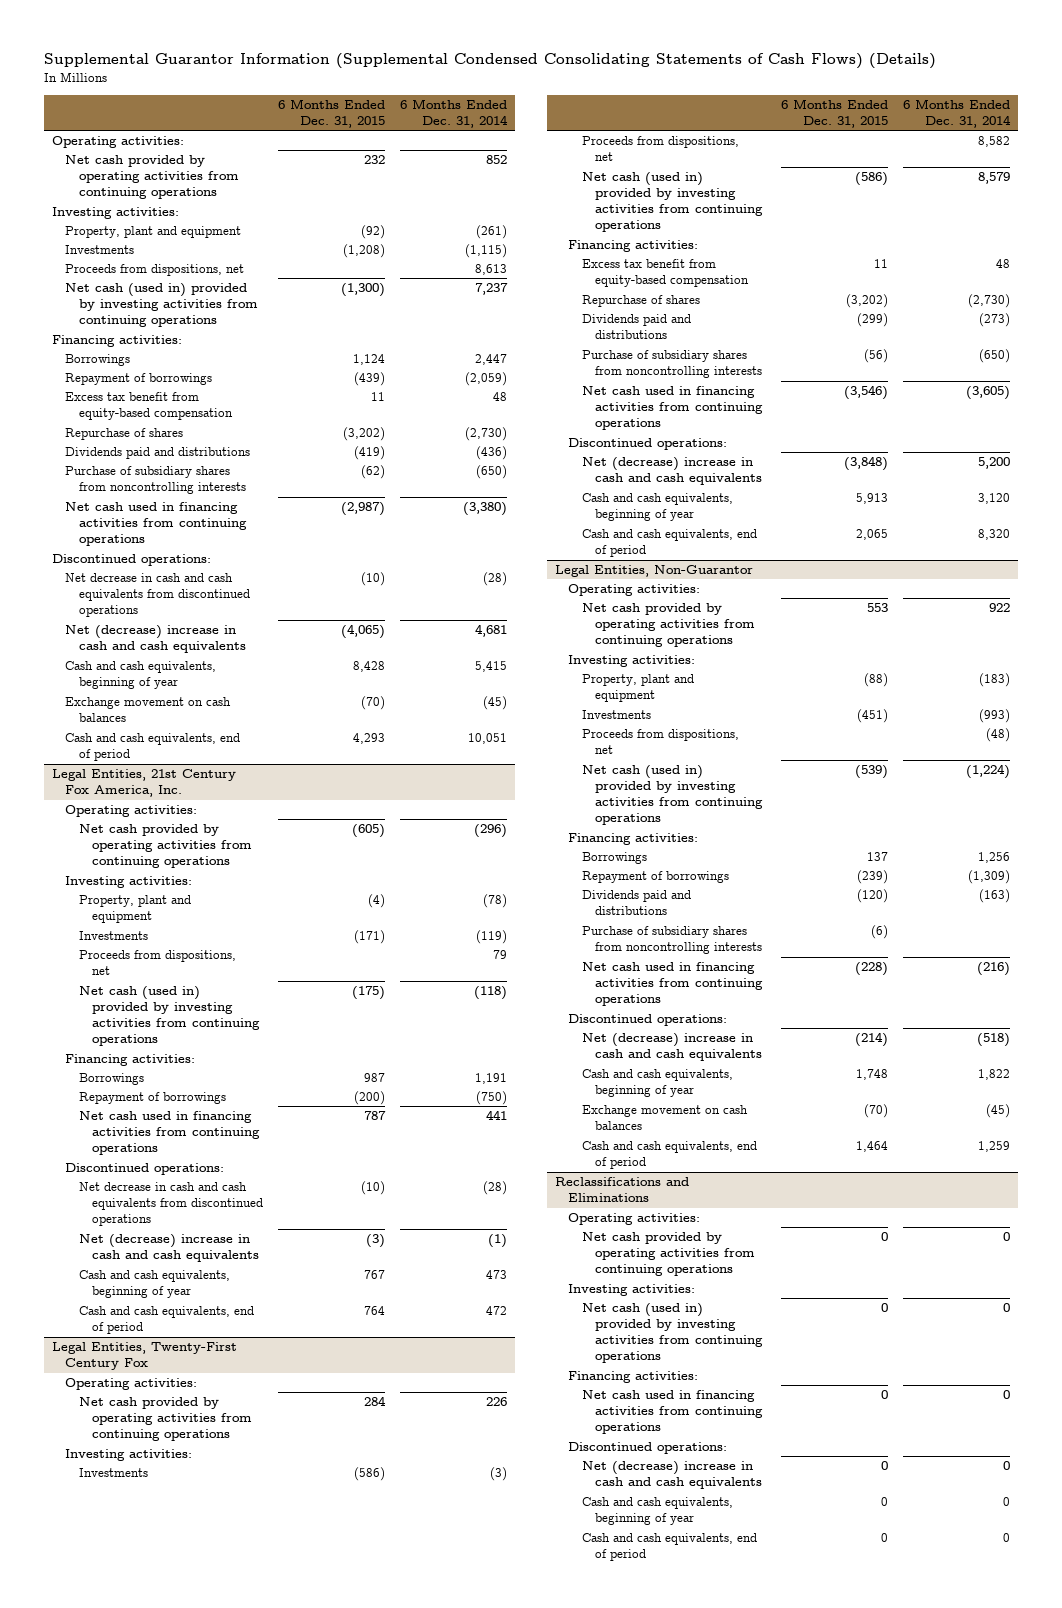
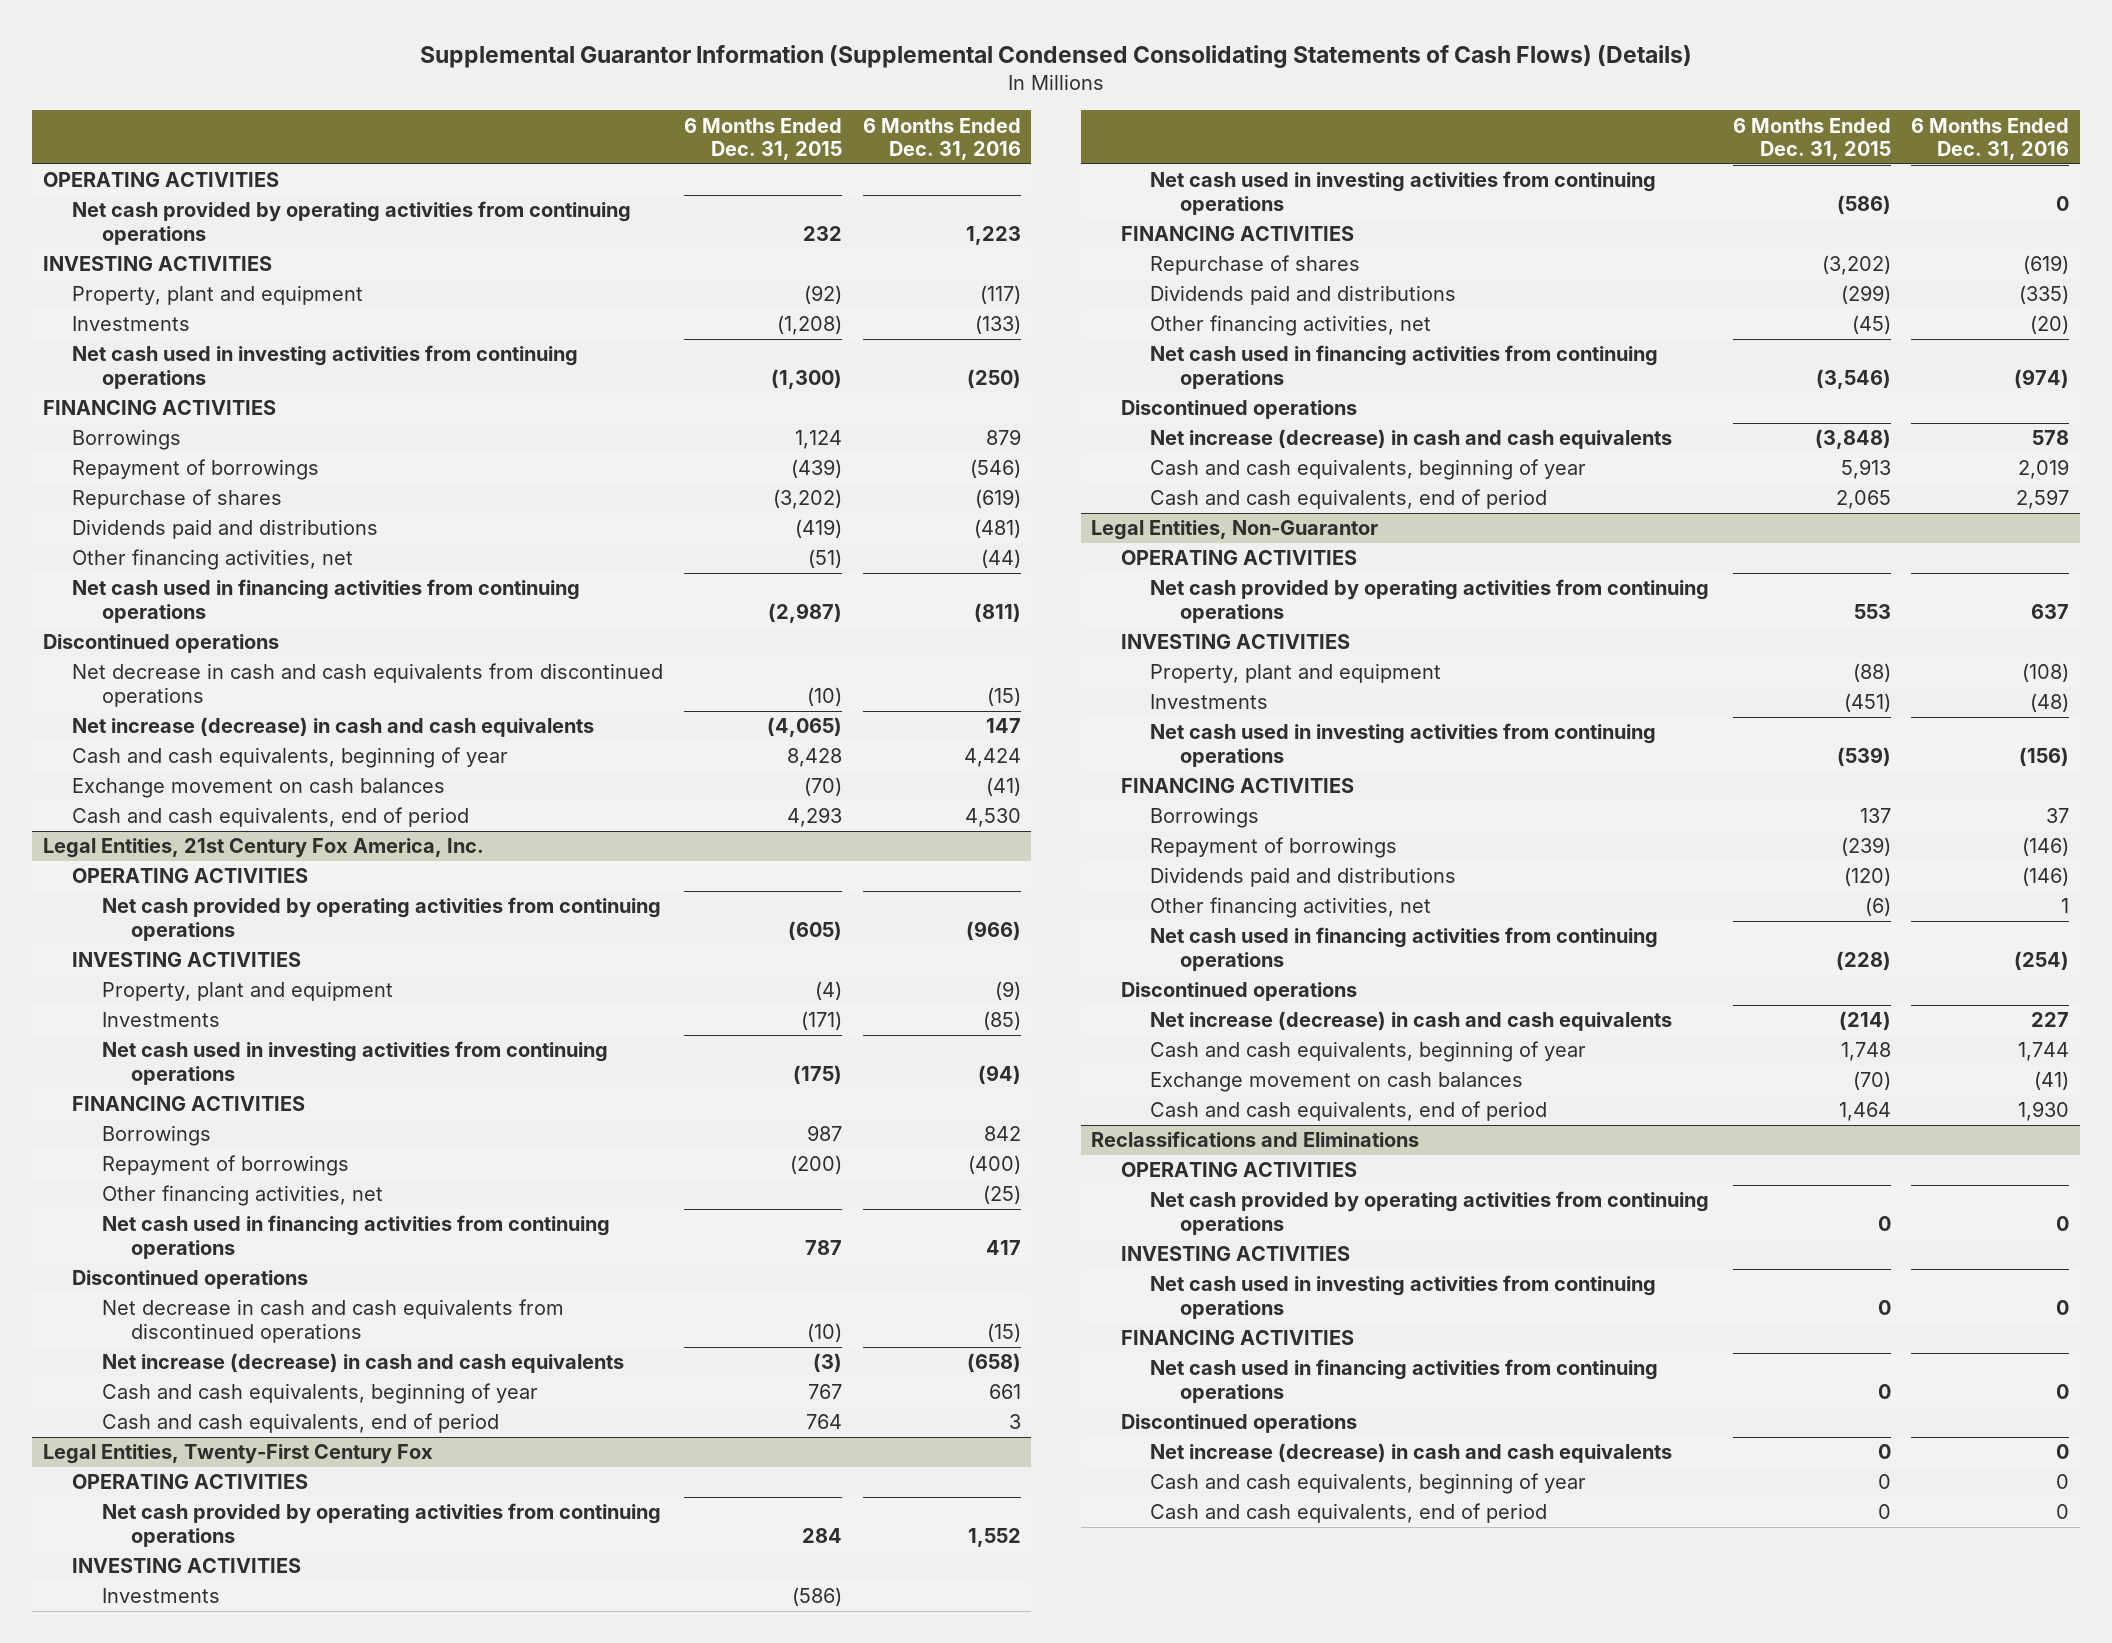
- | 6 Months Ended Dec. 31, 2015 | 6 Months Ended Dec. 31, 2014
+ | 6 Months Ended Dec. 31, 2015 | 6 Months Ended Dec. 31, 2016
- Operating activities:
+ OPERATING ACTIVITIES
- Investing activities:
+ INVESTING ACTIVITIES
- Proceeds from dispositions, net | | 8,613
- Net cash (used in) provided by investing activities from continuing operations | (1,300) | 7,237
- Financing activities:
+ Net cash used in investing activities from continuing operations | (1,300) | (250)
+ FINANCING ACTIVITIES
- Excess tax benefit from equity-based compensation | 11 | 48
- Purchase of subsidiary shares from noncontrolling interests | (62) | (650)
+ Other financing activities, net | (51) | (44)
- Discontinued operations:
+ Discontinued operations
- Net (decrease) increase in cash and cash equivalents | (4,065) | 4,681
+ Net increase (decrease) in cash and cash equivalents | (4,065) | 147
@ Legal Entities, 21st Century Fox America, Inc.
- Operating activities:
+ OPERATING ACTIVITIES
- Investing activities:
+ INVESTING ACTIVITIES
- Proceeds from dispositions, net | | 79
- Net cash (used in) provided by investing activities from continuing operations | (175) | (118)
- Financing activities:
+ Net cash used in investing activities from continuing operations | (175) | (94)
+ FINANCING ACTIVITIES
+ Other financing activities, net | | (25)
- Discontinued operations:
+ Discontinued operations
- Net (decrease) increase in cash and cash equivalents | (3) | (1)
+ Net increase (decrease) in cash and cash equivalents | (3) | (658)
@ Legal Entities, Twenty-First Century Fox
- Operating activities:
+ OPERATING ACTIVITIES
- Investing activities:
+ INVESTING ACTIVITIES
- Proceeds from dispositions, net | | 8,582
- Net cash (used in) provided by investing activities from continuing operations | (586) | 8,579
- Financing activities:
- Excess tax benefit from equity-based compensation | 11 | 48
+ Net cash used in investing activities from continuing operations | (586) | 0
+ FINANCING ACTIVITIES
- Purchase of subsidiary shares from noncontrolling interests | (56) | (650)
+ Other financing activities, net | (45) | (20)
- Discontinued operations:
- Net (decrease) increase in cash and cash equivalents | (3,848) | 5,200
+ Discontinued operations
+ Net increase (decrease) in cash and cash equivalents | (3,848) | 578
@ Legal Entities, Non-Guarantor
- Operating activities:
+ OPERATING ACTIVITIES
- Investing activities:
+ INVESTING ACTIVITIES
- Proceeds from dispositions, net | | (48)
- Net cash (used in) provided by investing activities from continuing operations | (539) | (1,224)
- Financing activities:
+ Net cash used in investing activities from continuing operations | (539) | (156)
+ FINANCING ACTIVITIES
- Purchase of subsidiary shares from noncontrolling interests | (6) |
+ Other financing activities, net | (6) | 1
- Discontinued operations:
- Net (decrease) increase in cash and cash equivalents | (214) | (518)
+ Discontinued operations
+ Net increase (decrease) in cash and cash equivalents | (214) | 227
@ Reclassifications and Eliminations
- Operating activities:
+ OPERATING ACTIVITIES
- Investing activities:
- Net cash (used in) provided by investing activities from continuing operations | 0 | 0
- Financing activities:
+ INVESTING ACTIVITIES
+ Net cash used in investing activities from continuing operations | 0 | 0
+ FINANCING ACTIVITIES
- Discontinued operations:
- Net (decrease) increase in cash and cash equivalents | 0 | 0
+ Discontinued operations
+ Net increase (decrease) in cash and cash equivalents | 0 | 0

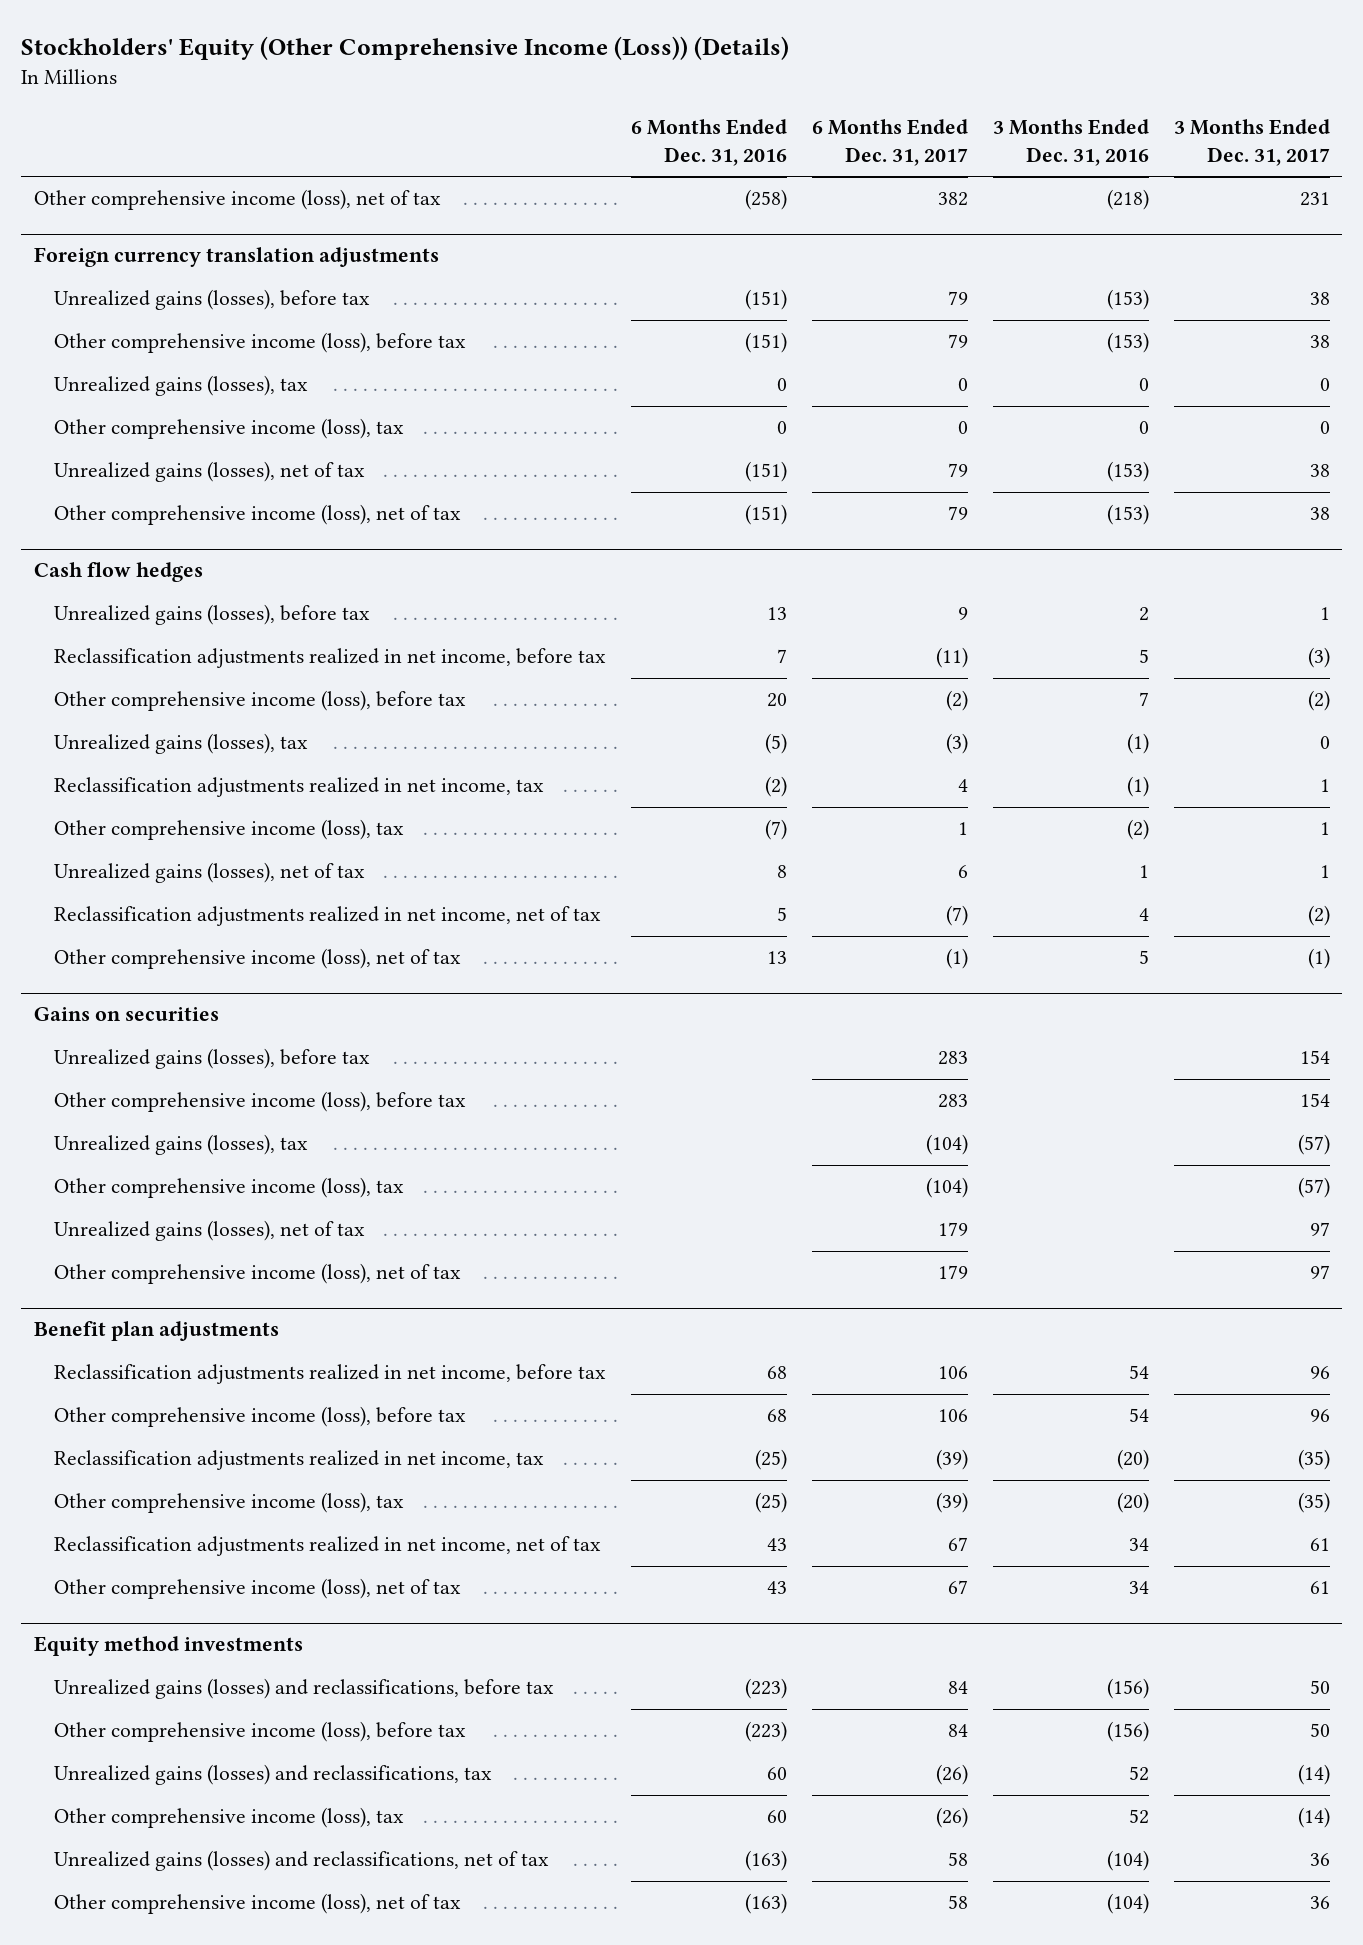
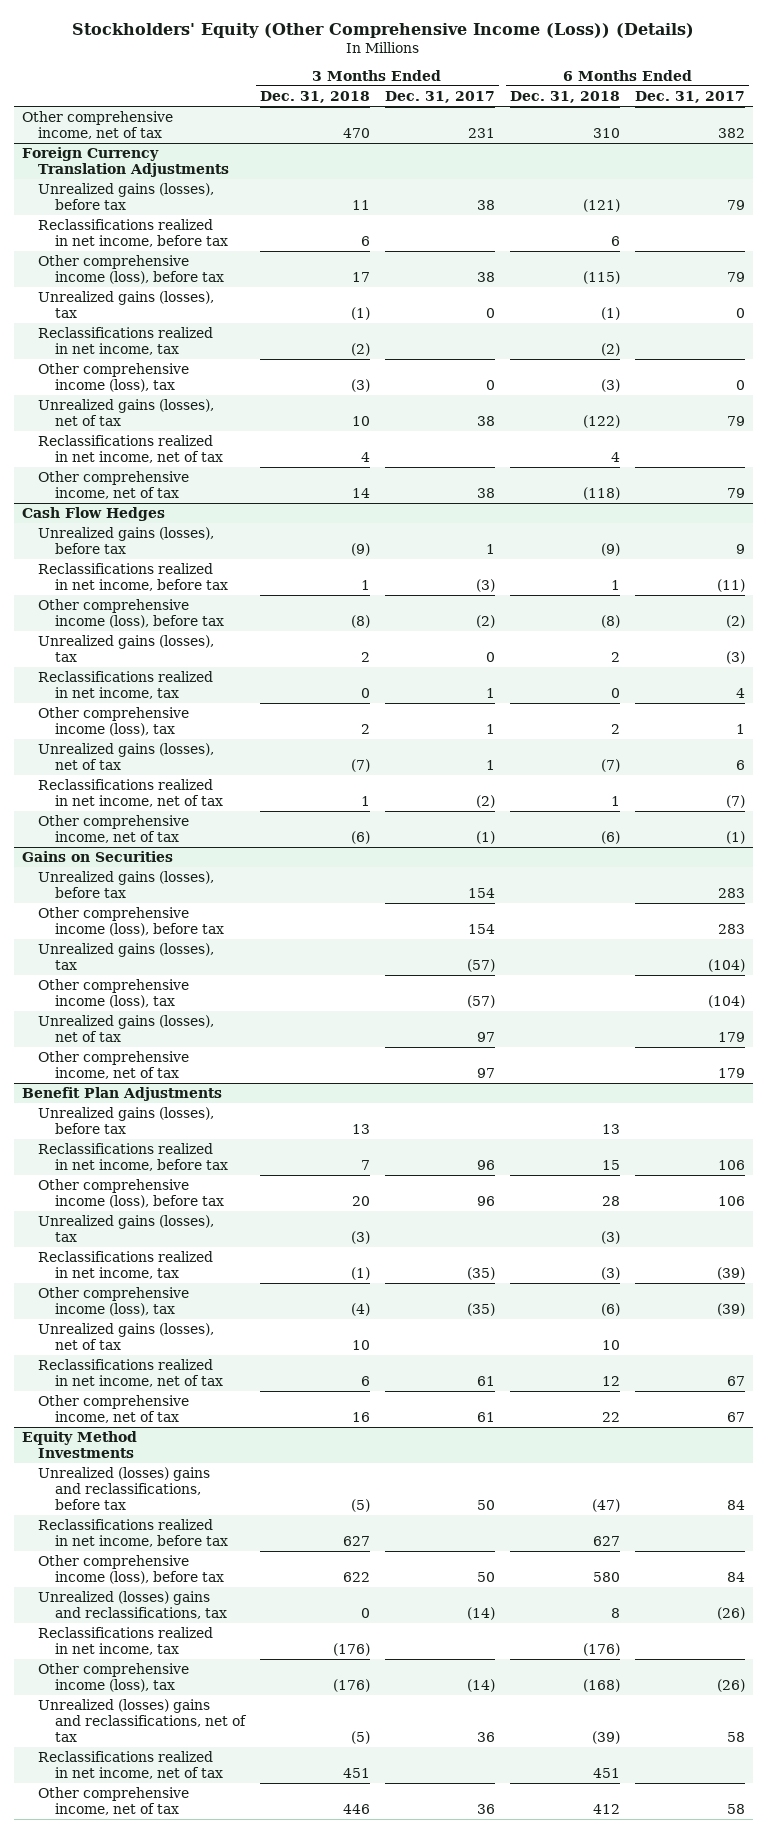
- | 6 Months Ended Dec. 31, 2016 | 6 Months Ended Dec. 31, 2017 | 3 Months Ended Dec. 31, 2016 | 3 Months Ended Dec. 31, 2017
+ | 3 Months Ended Dec. 31, 2018 | 3 Months Ended Dec. 31, 2017 | 6 Months Ended Dec. 31, 2018 | 6 Months Ended Dec. 31, 2017
- Other comprehensive income (loss), net of tax | (258) | 382 | (218) | 231
- Foreign currency translation adjustments
+ Other comprehensive income, net of tax | 470 | 231 | 310 | 382
+ Foreign Currency Translation Adjustments
+ Reclassifications realized in net income, before tax | 6 | | 6 |
+ Reclassifications realized in net income, tax | (2) | | (2) |
- Other comprehensive income (loss), net of tax | (151) | 79 | (153) | 38
- Cash flow hedges
+ Reclassifications realized in net income, net of tax | 4 | | 4 |
+ Other comprehensive income, net of tax | 14 | 38 | (118) | 79
+ Cash Flow Hedges
- Reclassification adjustments realized in net income, before tax | 7 | (11) | 5 | (3)
+ Reclassifications realized in net income, before tax | 1 | (3) | 1 | (11)
- Reclassification adjustments realized in net income, tax | (2) | 4 | (1) | 1
+ Reclassifications realized in net income, tax | 0 | 1 | 0 | 4
- Reclassification adjustments realized in net income, net of tax | 5 | (7) | 4 | (2)
- Other comprehensive income (loss), net of tax | 13 | (1) | 5 | (1)
- Gains on securities
+ Reclassifications realized in net income, net of tax | 1 | (2) | 1 | (7)
+ Other comprehensive income, net of tax | (6) | (1) | (6) | (1)
+ Gains on Securities
- Other comprehensive income (loss), net of tax | | 179 | | 97
- Benefit plan adjustments
- Reclassification adjustments realized in net income, before tax | 68 | 106 | 54 | 96
+ Other comprehensive income, net of tax | | 97 | | 179
+ Benefit Plan Adjustments
+ Unrealized gains (losses), before tax | 13 | | 13 |
+ Reclassifications realized in net income, before tax | 7 | 96 | 15 | 106
- Reclassification adjustments realized in net income, tax | (25) | (39) | (20) | (35)
+ Unrealized gains (losses), tax | (3) | | (3) |
+ Reclassifications realized in net income, tax | (1) | (35) | (3) | (39)
- Reclassification adjustments realized in net income, net of tax | 43 | 67 | 34 | 61
- Other comprehensive income (loss), net of tax | 43 | 67 | 34 | 61
- Equity method investments
- Unrealized gains (losses) and reclassifications, before tax | (223) | 84 | (156) | 50
+ Unrealized gains (losses), net of tax | 10 | | 10 |
+ Reclassifications realized in net income, net of tax | 6 | 61 | 12 | 67
+ Other comprehensive income, net of tax | 16 | 61 | 22 | 67
+ Equity Method Investments
+ Unrealized (losses) gains and reclassifications, before tax | (5) | 50 | (47) | 84
+ Reclassifications realized in net income, before tax | 627 | | 627 |
- Unrealized gains (losses) and reclassifications, tax | 60 | (26) | 52 | (14)
+ Unrealized (losses) gains and reclassifications, tax | 0 | (14) | 8 | (26)
+ Reclassifications realized in net income, tax | (176) | | (176) |
- Unrealized gains (losses) and reclassifications, net of tax | (163) | 58 | (104) | 36
- Other comprehensive income (loss), net of tax | (163) | 58 | (104) | 36
+ Unrealized (losses) gains and reclassifications, net of tax | (5) | 36 | (39) | 58
+ Reclassifications realized in net income, net of tax | 451 | | 451 |
+ Other comprehensive income, net of tax | 446 | 36 | 412 | 58

